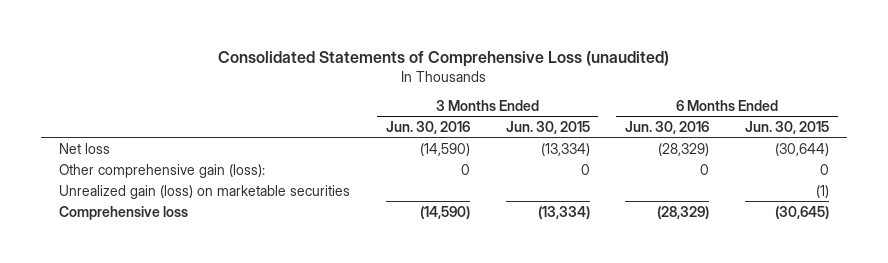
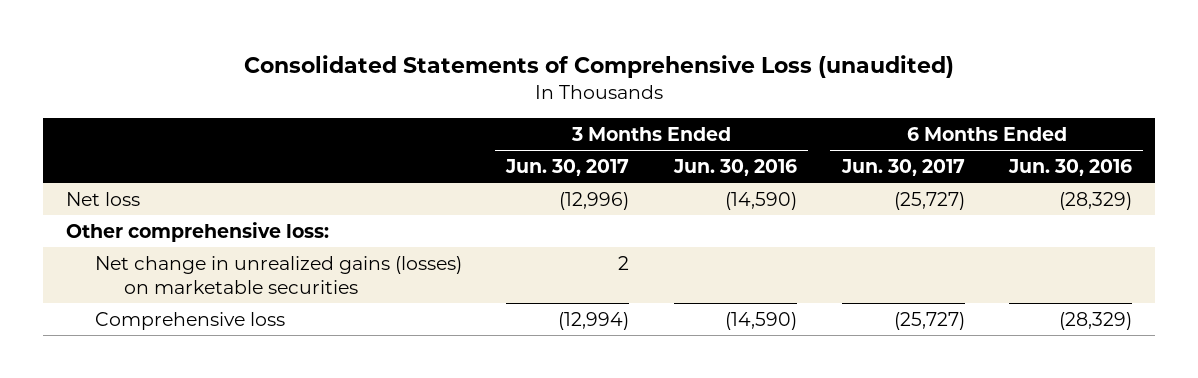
- | 3 Months Ended Jun. 30, 2016 | 3 Months Ended Jun. 30, 2015 | 6 Months Ended Jun. 30, 2016 | 6 Months Ended Jun. 30, 2015
+ | 3 Months Ended Jun. 30, 2017 | 3 Months Ended Jun. 30, 2016 | 6 Months Ended Jun. 30, 2017 | 6 Months Ended Jun. 30, 2016
- Other comprehensive gain (loss): | 0 | 0 | 0 | 0
- Unrealized gain (loss) on marketable securities | | | | (1)
+ Other comprehensive loss:
+ Net change in unrealized gains (losses) on marketable securities | 2 | | |

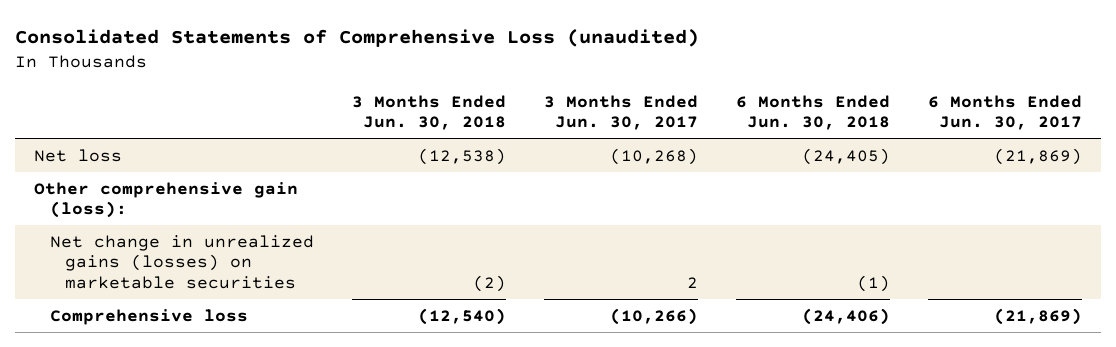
- | 3 Months Ended Jun. 30, 2017 | 3 Months Ended Jun. 30, 2016 | 6 Months Ended Jun. 30, 2017 | 6 Months Ended Jun. 30, 2016
+ | 3 Months Ended Jun. 30, 2018 | 3 Months Ended Jun. 30, 2017 | 6 Months Ended Jun. 30, 2018 | 6 Months Ended Jun. 30, 2017
- Net loss | (12,996) | (14,590) | (25,727) | (28,329)
- Other comprehensive loss:
+ Net loss | (12,538) | (10,268) | (24,405) | (21,869)
+ Other comprehensive gain (loss):
- Comprehensive loss | (12,994) | (14,590) | (25,727) | (28,329)
+ Comprehensive loss | (12,540) | (10,266) | (24,406) | (21,869)

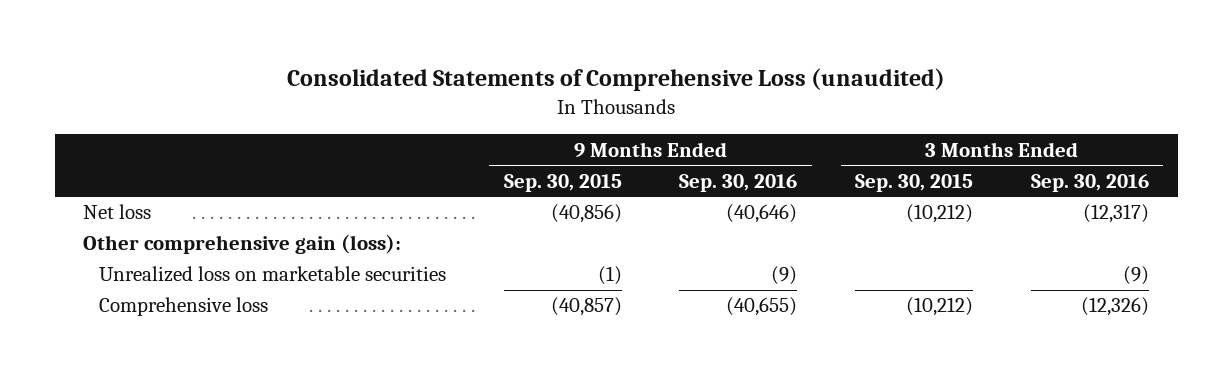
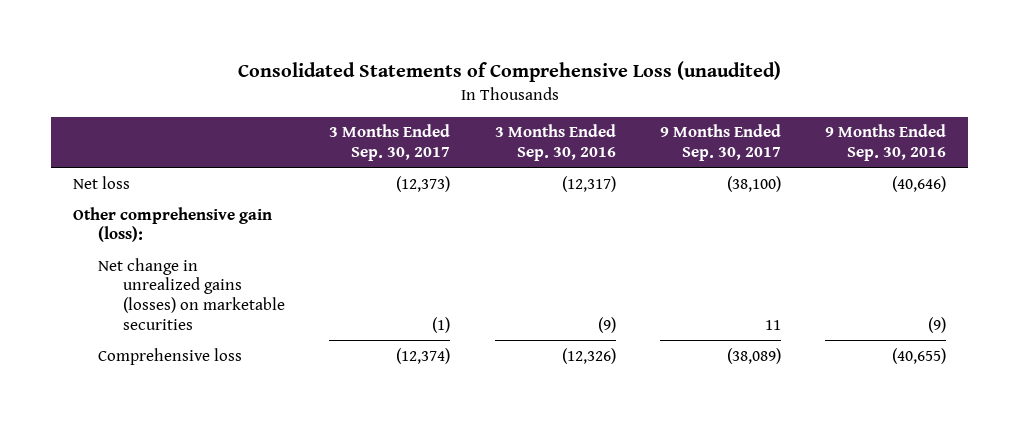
- | 9 Months Ended Sep. 30, 2015 | 9 Months Ended Sep. 30, 2016 | 3 Months Ended Sep. 30, 2015 | 3 Months Ended Sep. 30, 2016
+ | 3 Months Ended Sep. 30, 2017 | 3 Months Ended Sep. 30, 2016 | 9 Months Ended Sep. 30, 2017 | 9 Months Ended Sep. 30, 2016
- Unrealized loss on marketable securities | (1) | (9) | | (9)
+ Net change in unrealized gains (losses) on marketable securities | (1) | (9) | 11 | (9)

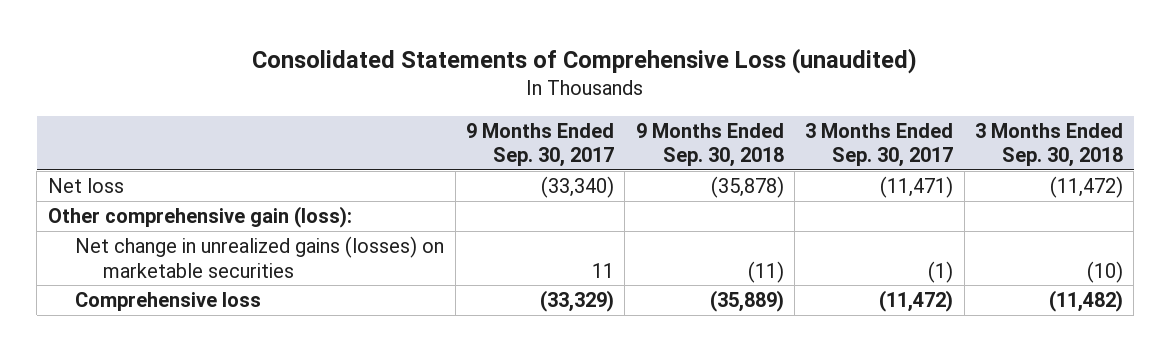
- | 3 Months Ended Sep. 30, 2017 | 3 Months Ended Sep. 30, 2016 | 9 Months Ended Sep. 30, 2017 | 9 Months Ended Sep. 30, 2016
+ | 9 Months Ended Sep. 30, 2017 | 9 Months Ended Sep. 30, 2018 | 3 Months Ended Sep. 30, 2017 | 3 Months Ended Sep. 30, 2018
- Net loss | (12,373) | (12,317) | (38,100) | (40,646)
+ Net loss | (33,340) | (35,878) | (11,471) | (11,472)
- Comprehensive loss | (12,374) | (12,326) | (38,089) | (40,655)
+ Comprehensive loss | (33,329) | (35,889) | (11,472) | (11,482)

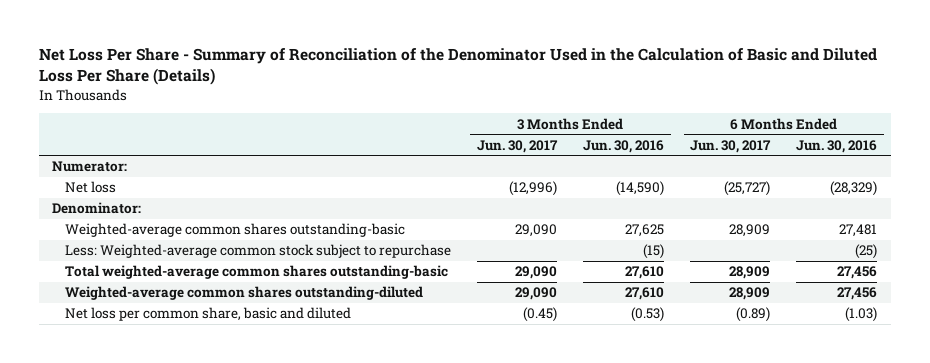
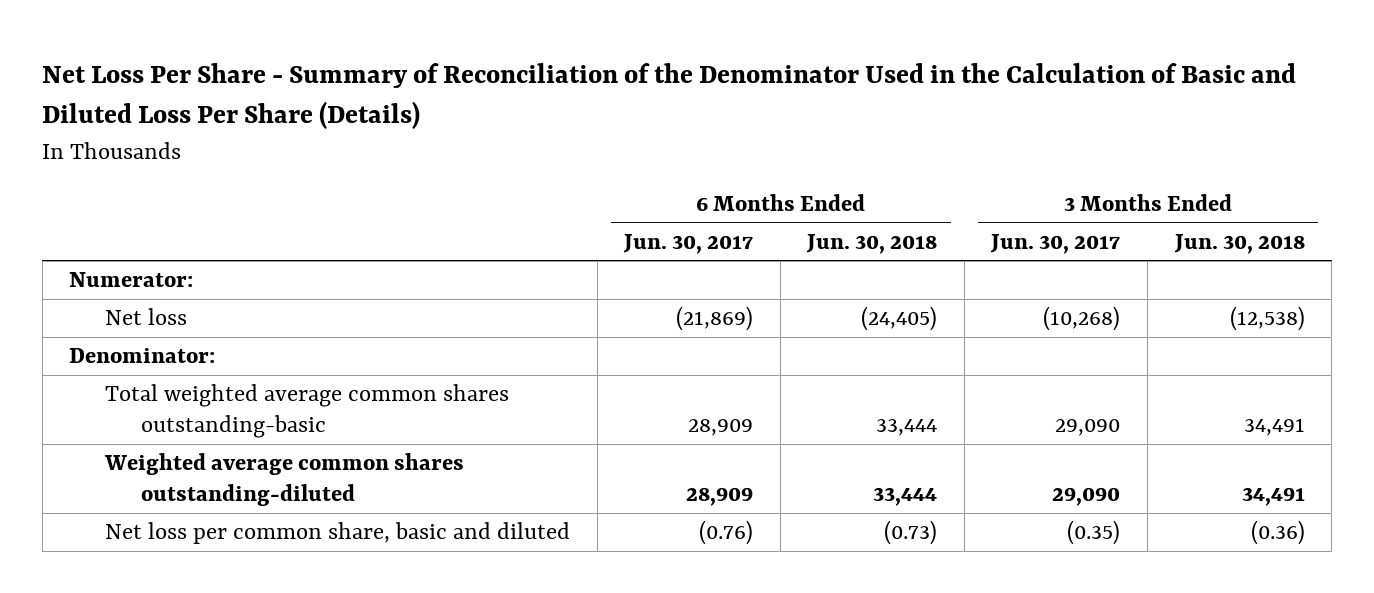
- | 3 Months Ended Jun. 30, 2017 | 3 Months Ended Jun. 30, 2016 | 6 Months Ended Jun. 30, 2017 | 6 Months Ended Jun. 30, 2016
+ | 6 Months Ended Jun. 30, 2017 | 6 Months Ended Jun. 30, 2018 | 3 Months Ended Jun. 30, 2017 | 3 Months Ended Jun. 30, 2018
- Net loss | (12,996) | (14,590) | (25,727) | (28,329)
+ Net loss | (21,869) | (24,405) | (10,268) | (12,538)
- Weighted-average common shares outstanding-basic | 29,090 | 27,625 | 28,909 | 27,481
- Less: Weighted-average common stock subject to repurchase | | (15) | | (25)
- Total weighted-average common shares outstanding-basic | 29,090 | 27,610 | 28,909 | 27,456
- Weighted-average common shares outstanding-diluted | 29,090 | 27,610 | 28,909 | 27,456
- Net loss per common share, basic and diluted | (0.45) | (0.53) | (0.89) | (1.03)
+ Total weighted average common shares outstanding-basic | 28,909 | 33,444 | 29,090 | 34,491
+ Weighted average common shares outstanding-diluted | 28,909 | 33,444 | 29,090 | 34,491
+ Net loss per common share, basic and diluted | (0.76) | (0.73) | (0.35) | (0.36)

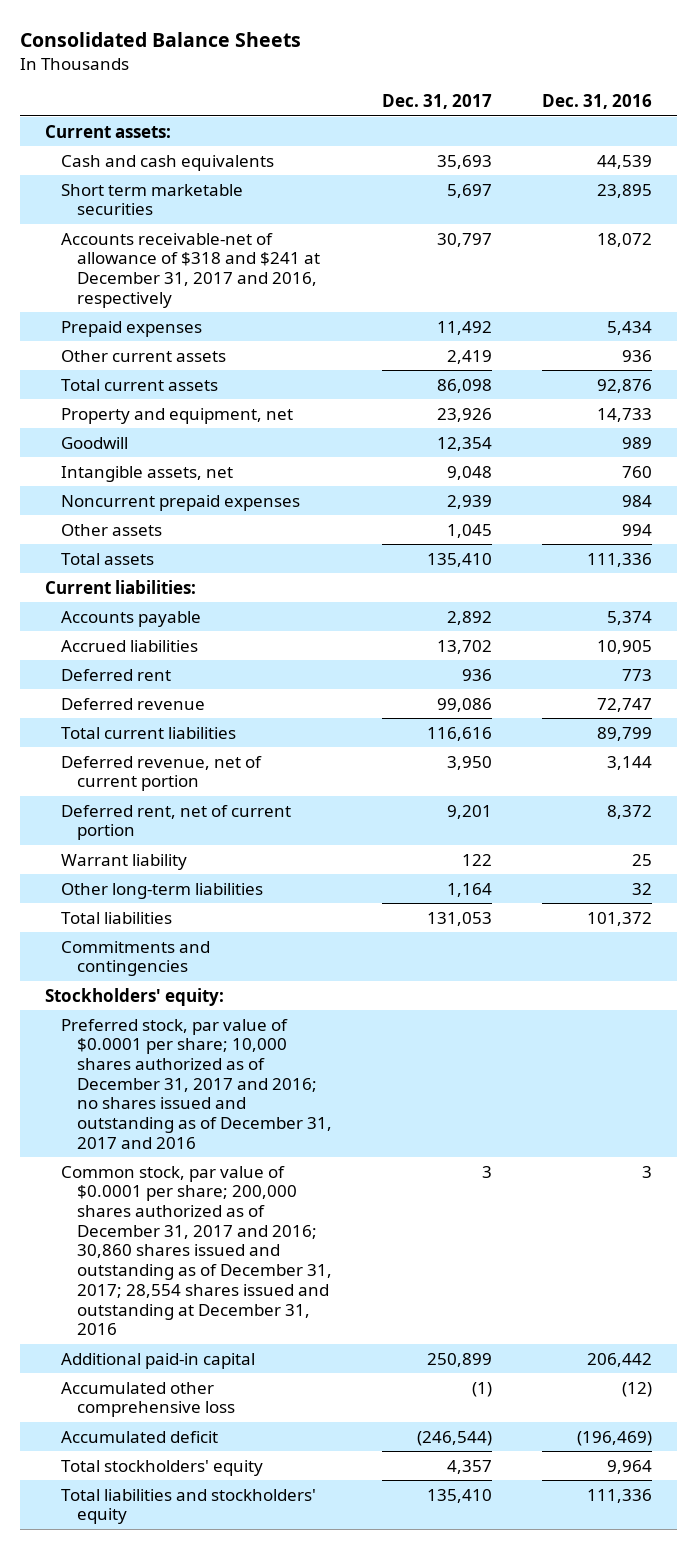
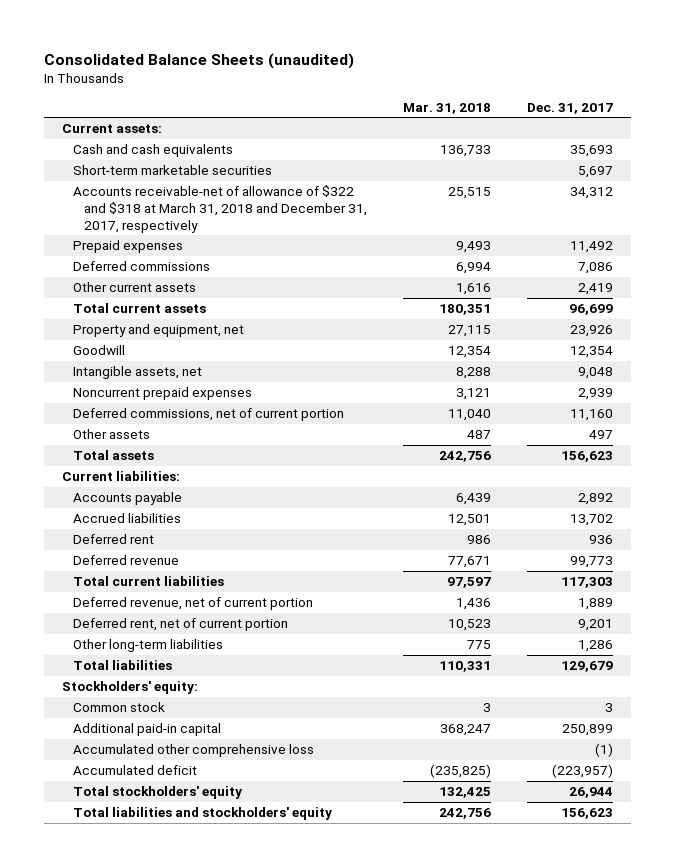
- Consolidated Balance Sheets
+ Consolidated Balance Sheets (unaudited)
- | Dec. 31, 2017 | Dec. 31, 2016
+ | Mar. 31, 2018 | Dec. 31, 2017
- Short term marketable securities | 5,697 | 23,895
- Accounts receivable-net of allowance of $318 and $241 at December 31, 2017 and 2016, respectively | 30,797 | 18,072
+ Short-term marketable securities | | 5,697
+ Accounts receivable-net of allowance of $322 and $318 at March 31, 2018 and December 31, 2017, respectively | 25,515 | 34,312
+ Deferred commissions | 6,994 | 7,086
- Total current assets | 86,098 | 92,876
+ Total current assets | 180,351 | 96,699
- Other assets | 1,045 | 994
- Total assets | 135,410 | 111,336
+ Deferred commissions, net of current portion | 11,040 | 11,160
+ Other assets | 487 | 497
+ Total assets | 242,756 | 156,623
- Deferred revenue | 99,086 | 72,747
- Total current liabilities | 116,616 | 89,799
- Deferred revenue, net of current portion | 3,950 | 3,144
+ Deferred revenue | 77,671 | 99,773
+ Total current liabilities | 97,597 | 117,303
+ Deferred revenue, net of current portion | 1,436 | 1,889
- Warrant liability | 122 | 25
- Other long-term liabilities | 1,164 | 32
- Total liabilities | 131,053 | 101,372
- Commitments and contingencies
+ Other long-term liabilities | 775 | 1,286
+ Total liabilities | 110,331 | 129,679
- Preferred stock, par value of $0.0001 per share; 10,000 shares authorized as of December 31, 2017 and 2016; no shares issued and outstanding as of December 31, 2017 and 2016
- Common stock, par value of $0.0001 per share; 200,000 shares authorized as of December 31, 2017 and 2016; 30,860 shares issued and outstanding as of December 31, 2017; 28,554 shares issued and outstanding at December 31, 2016 | 3 | 3
+ Common stock | 3 | 3
- Accumulated deficit | (246,544) | (196,469)
- Total stockholders' equity | 4,357 | 9,964
- Total liabilities and stockholders' equity | 135,410 | 111,336
+ Accumulated deficit | (235,825) | (223,957)
+ Total stockholders' equity | 132,425 | 26,944
+ Total liabilities and stockholders' equity | 242,756 | 156,623

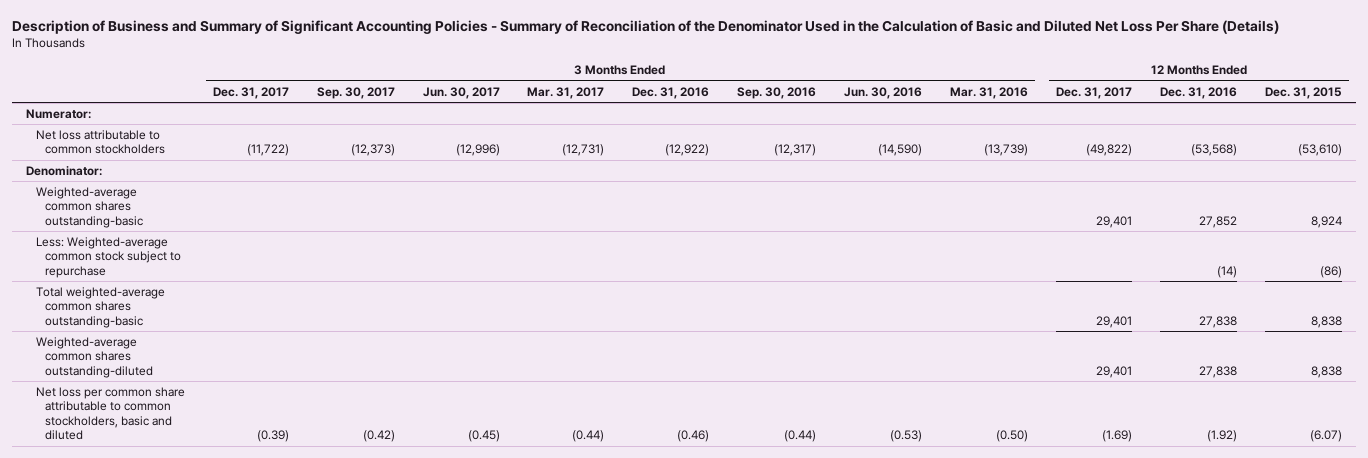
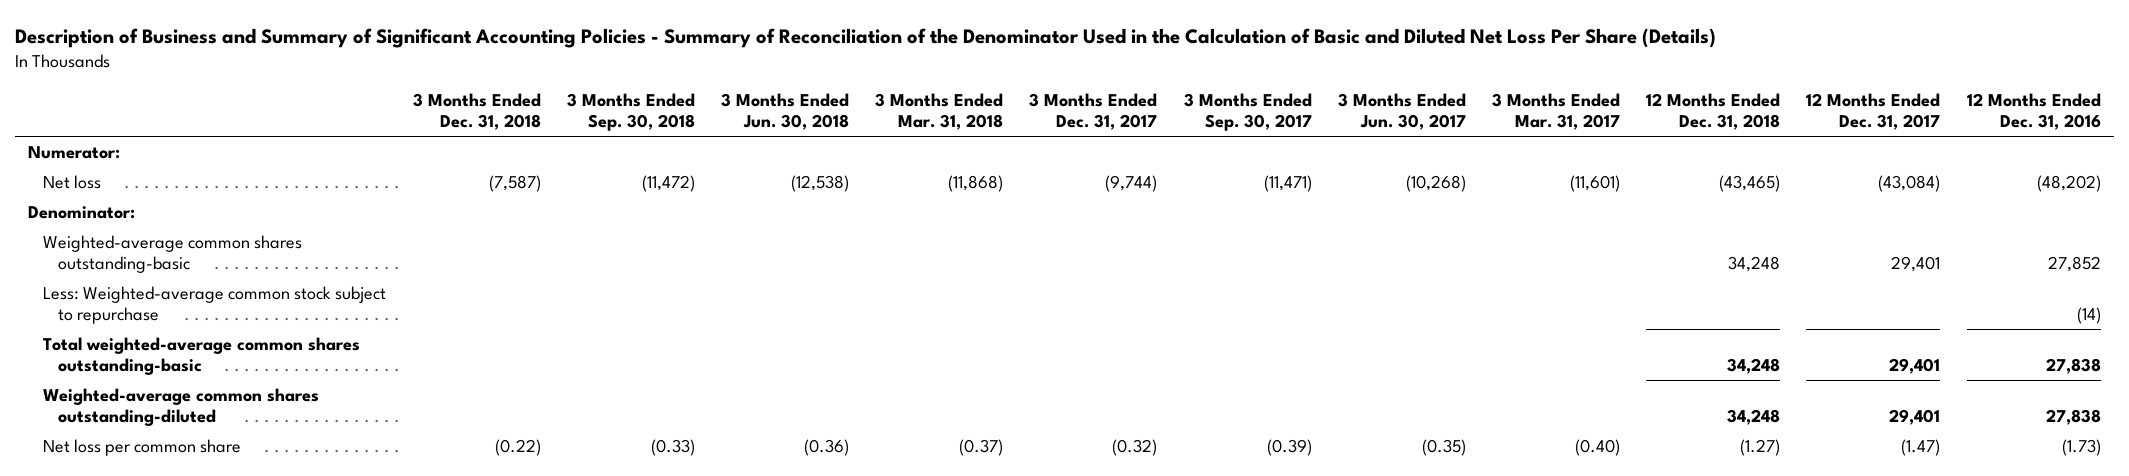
- | 3 Months Ended Dec. 31, 2017 | 3 Months Ended Sep. 30, 2017 | 3 Months Ended Jun. 30, 2017 | 3 Months Ended Mar. 31, 2017 | 3 Months Ended Dec. 31, 2016 | 3 Months Ended Sep. 30, 2016 | 3 Months Ended Jun. 30, 2016 | 3 Months Ended Mar. 31, 2016 | 12 Months Ended Dec. 31, 2017 | 12 Months Ended Dec. 31, 2016 | 12 Months Ended Dec. 31, 2015
+ | 3 Months Ended Dec. 31, 2018 | 3 Months Ended Sep. 30, 2018 | 3 Months Ended Jun. 30, 2018 | 3 Months Ended Mar. 31, 2018 | 3 Months Ended Dec. 31, 2017 | 3 Months Ended Sep. 30, 2017 | 3 Months Ended Jun. 30, 2017 | 3 Months Ended Mar. 31, 2017 | 12 Months Ended Dec. 31, 2018 | 12 Months Ended Dec. 31, 2017 | 12 Months Ended Dec. 31, 2016
- Net loss attributable to common stockholders | (11,722) | (12,373) | (12,996) | (12,731) | (12,922) | (12,317) | (14,590) | (13,739) | (49,822) | (53,568) | (53,610)
+ Net loss | (7,587) | (11,472) | (12,538) | (11,868) | (9,744) | (11,471) | (10,268) | (11,601) | (43,465) | (43,084) | (48,202)
- Net loss per common share attributable to common stockholders, basic and diluted | (0.39) | (0.42) | (0.45) | (0.44) | (0.46) | (0.44) | (0.53) | (0.50) | (1.69) | (1.92) | (6.07)
+ Net loss per common share | (0.22) | (0.33) | (0.36) | (0.37) | (0.32) | (0.39) | (0.35) | (0.40) | (1.27) | (1.47) | (1.73)

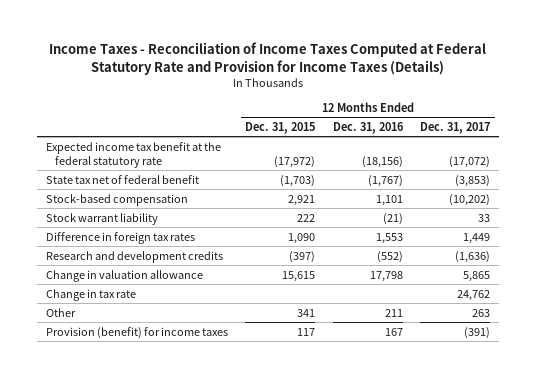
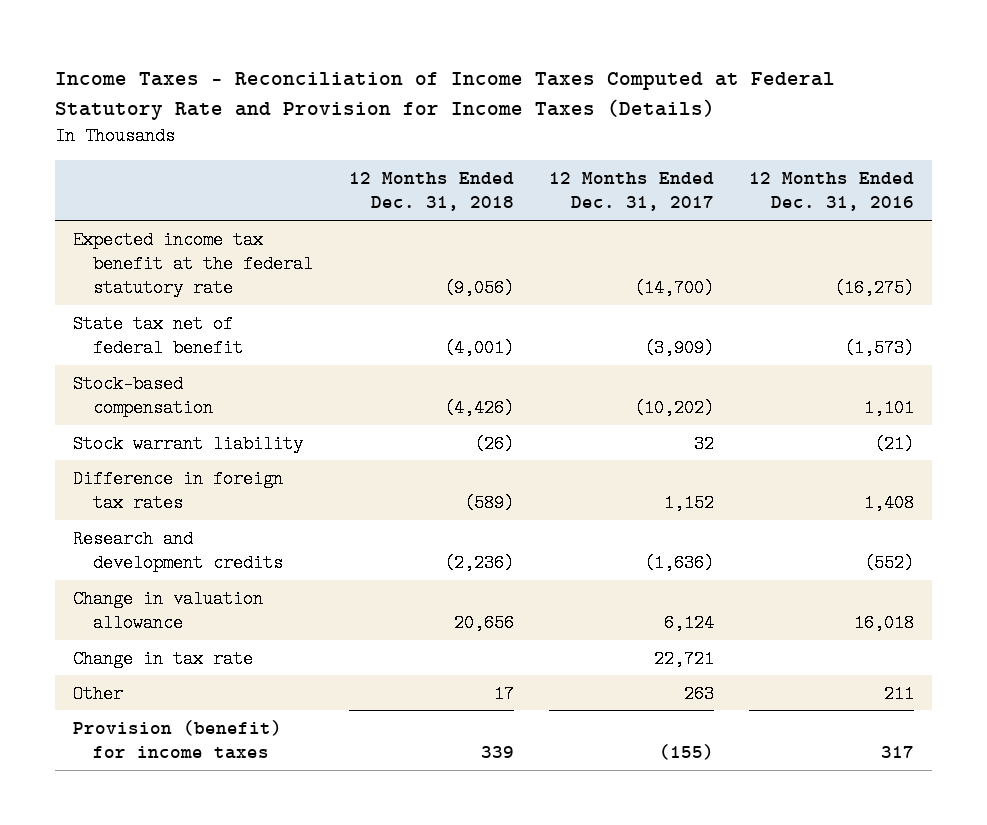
- | 12 Months Ended Dec. 31, 2015 | 12 Months Ended Dec. 31, 2016 | 12 Months Ended Dec. 31, 2017
+ | 12 Months Ended Dec. 31, 2018 | 12 Months Ended Dec. 31, 2017 | 12 Months Ended Dec. 31, 2016
- Expected income tax benefit at the federal statutory rate | (17,972) | (18,156) | (17,072)
- State tax net of federal benefit | (1,703) | (1,767) | (3,853)
+ Expected income tax benefit at the federal statutory rate | (9,056) | (14,700) | (16,275)
+ State tax net of federal benefit | (4,001) | (3,909) | (1,573)
- Stock warrant liability | 222 | (21) | 33
- Difference in foreign tax rates | 1,090 | 1,553 | 1,449
+ Stock warrant liability | (26) | 32 | (21)
+ Difference in foreign tax rates | (589) | 1,152 | 1,408
- Change in valuation allowance | 15,615 | 17,798 | 5,865
- Change in tax rate | | | 24,762
+ Change in valuation allowance | 20,656 | 6,124 | 16,018
+ Change in tax rate | | 22,721 |
- Provision (benefit) for income taxes | 117 | 167 | (391)
+ Provision (benefit) for income taxes | 339 | (155) | 317

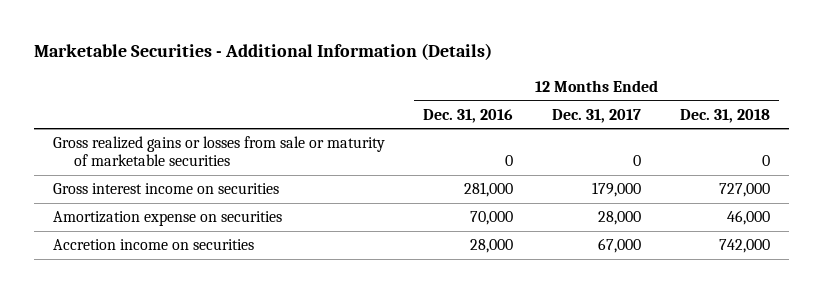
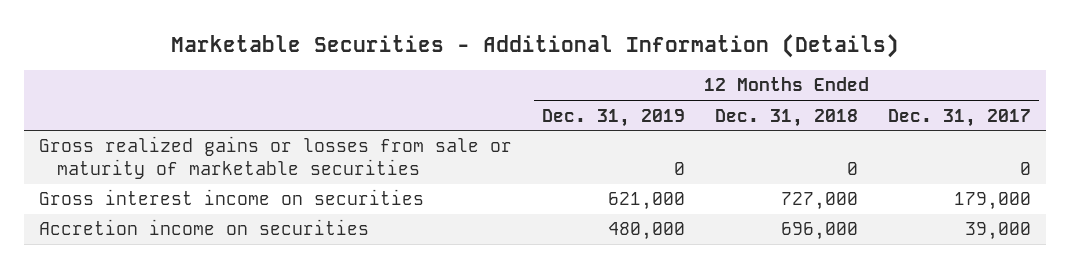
- | 12 Months Ended Dec. 31, 2016 | 12 Months Ended Dec. 31, 2017 | 12 Months Ended Dec. 31, 2018
+ | 12 Months Ended Dec. 31, 2019 | 12 Months Ended Dec. 31, 2018 | 12 Months Ended Dec. 31, 2017
- Amortization expense on securities | 70,000 | 28,000 | 46,000
- Accretion income on securities | 28,000 | 67,000 | 742,000
+ Accretion income on securities | 480,000 | 696,000 | 39,000

